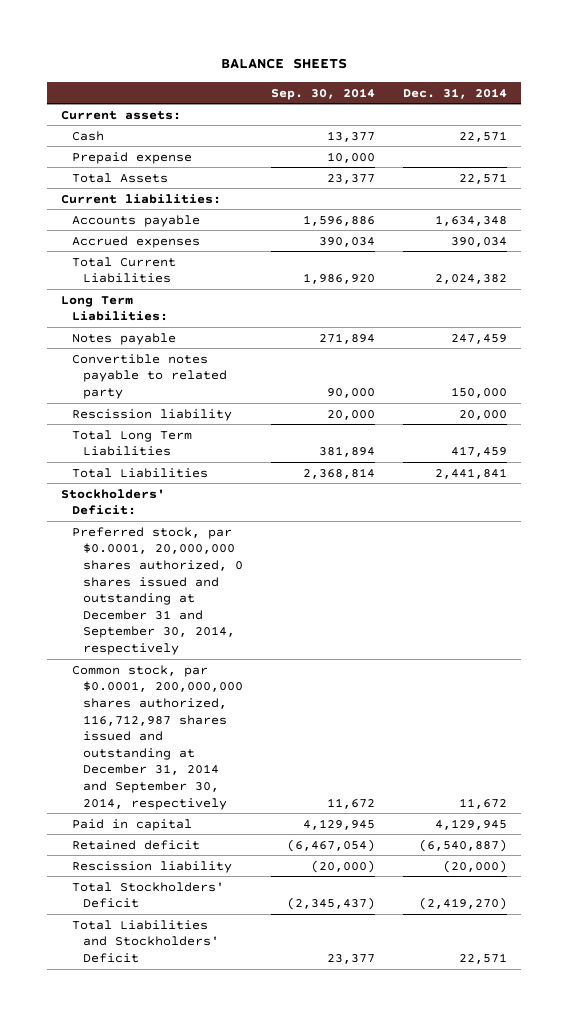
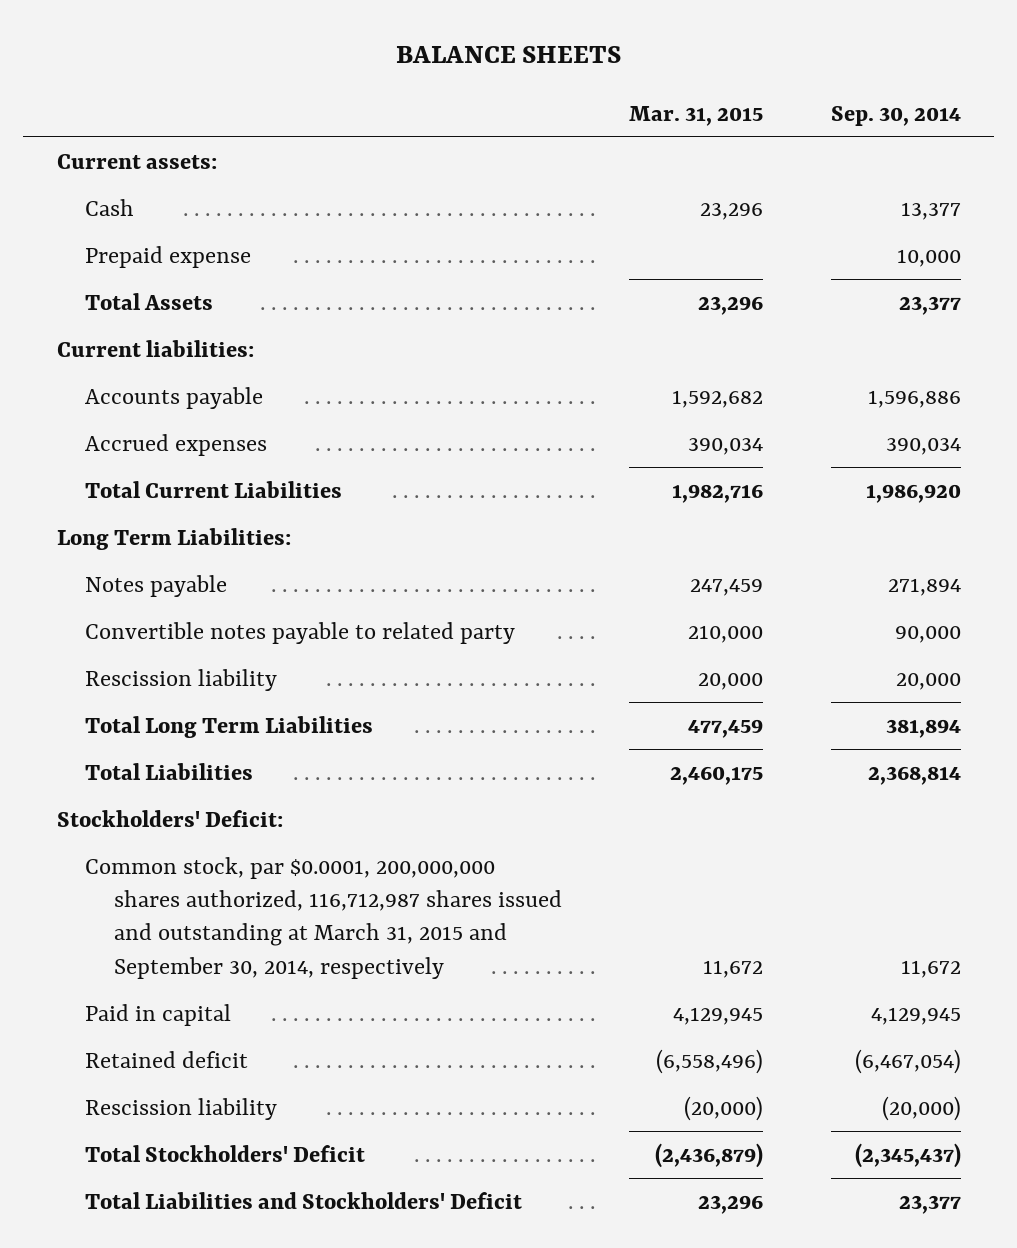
- | Sep. 30, 2014 | Dec. 31, 2014
+ | Mar. 31, 2015 | Sep. 30, 2014
- Preferred stock, par $0.0001, 20,000,000 shares authorized, 0 shares issued and outstanding at December 31 and September 30, 2014, respectively
- Common stock, par $0.0001, 200,000,000 shares authorized, 116,712,987 shares issued and outstanding at December 31, 2014 and September 30, 2014, respectively | 11,672 | 11,672
+ Common stock, par $0.0001, 200,000,000 shares authorized, 116,712,987 shares issued and outstanding at March 31, 2015 and September 30, 2014, respectively | 11,672 | 11,672

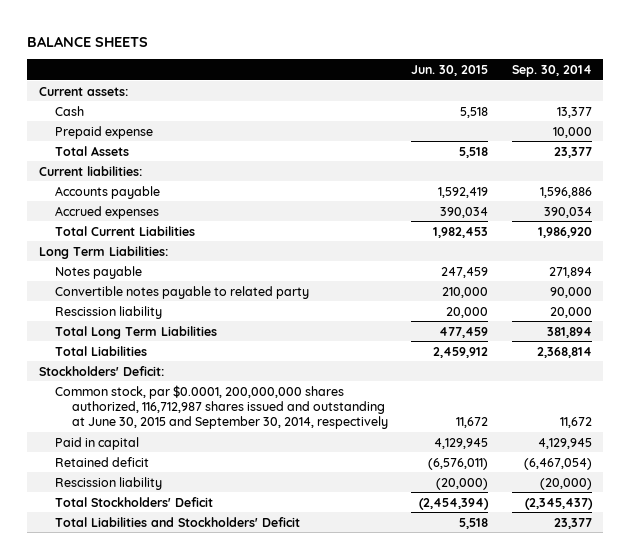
- | Mar. 31, 2015 | Sep. 30, 2014
+ | Jun. 30, 2015 | Sep. 30, 2014
- Common stock, par $0.0001, 200,000,000 shares authorized, 116,712,987 shares issued and outstanding at March 31, 2015 and September 30, 2014, respectively | 11,672 | 11,672
+ Common stock, par $0.0001, 200,000,000 shares authorized, 116,712,987 shares issued and outstanding at June 30, 2015 and September 30, 2014, respectively | 11,672 | 11,672

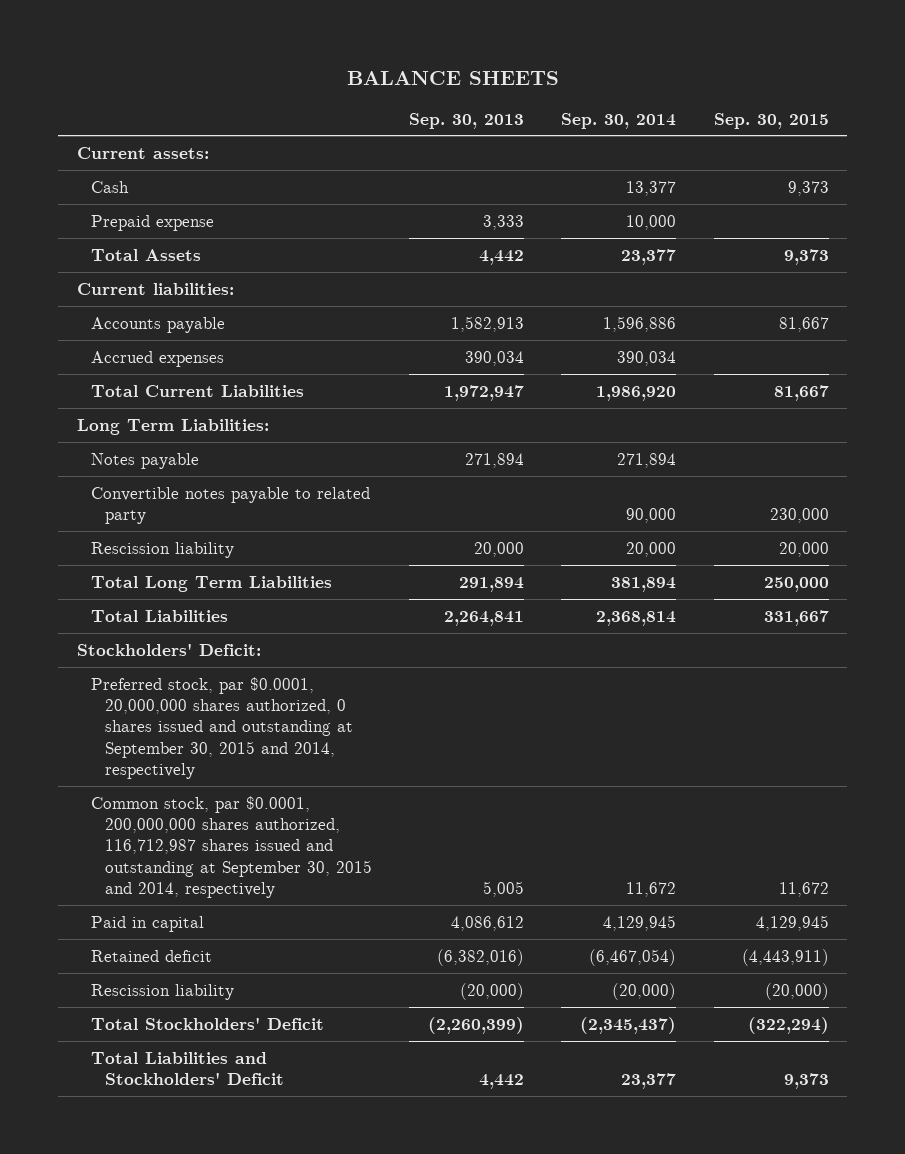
- | Jun. 30, 2015 | Sep. 30, 2014
+ | Sep. 30, 2013 | Sep. 30, 2014 | Sep. 30, 2015
- Common stock, par $0.0001, 200,000,000 shares authorized, 116,712,987 shares issued and outstanding at June 30, 2015 and September 30, 2014, respectively | 11,672 | 11,672
+ Preferred stock, par $0.0001, 20,000,000 shares authorized, 0 shares issued and outstanding at September 30, 2015 and 2014, respectively
+ Common stock, par $0.0001, 200,000,000 shares authorized, 116,712,987 shares issued and outstanding at September 30, 2015 and 2014, respectively | 5,005 | 11,672 | 11,672

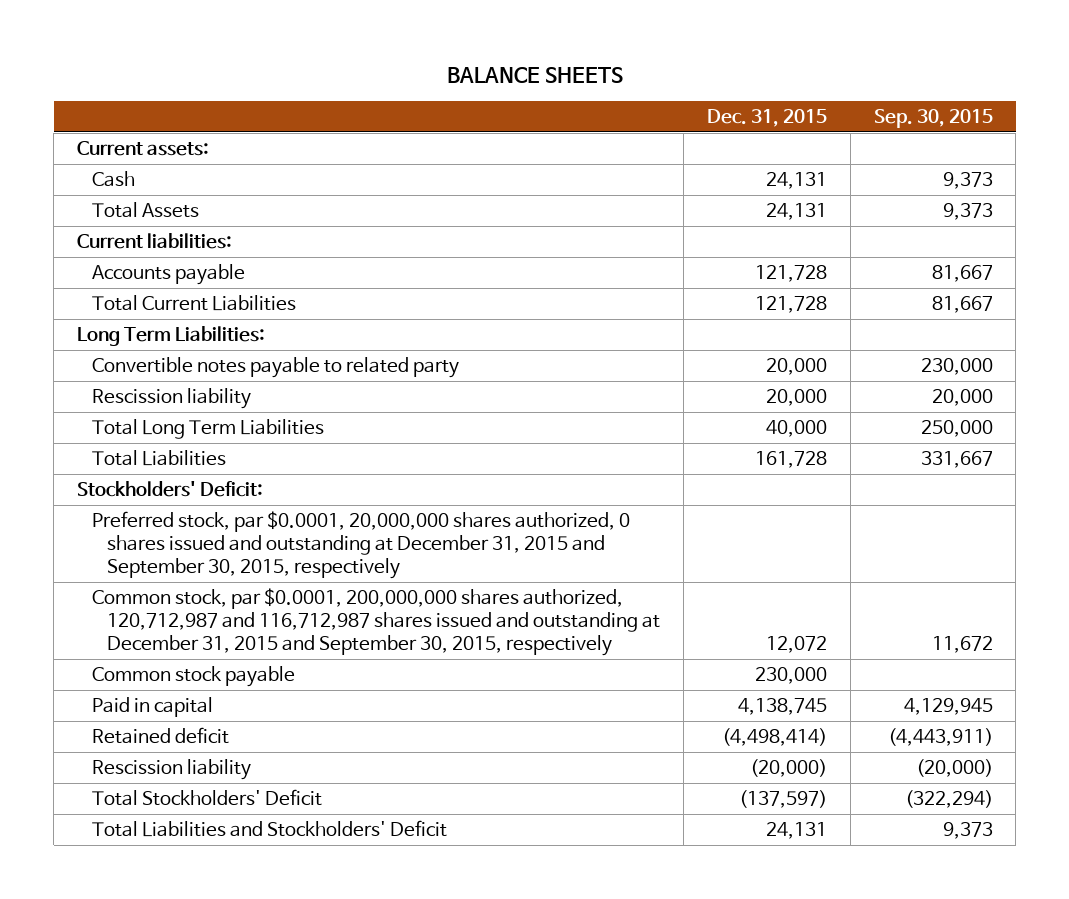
- | Sep. 30, 2013 | Sep. 30, 2014 | Sep. 30, 2015
+ | Dec. 31, 2015 | Sep. 30, 2015
- Prepaid expense | 3,333 | 10,000 |
- Accrued expenses | 390,034 | 390,034 |
- Notes payable | 271,894 | 271,894 |
- Preferred stock, par $0.0001, 20,000,000 shares authorized, 0 shares issued and outstanding at September 30, 2015 and 2014, respectively
- Common stock, par $0.0001, 200,000,000 shares authorized, 116,712,987 shares issued and outstanding at September 30, 2015 and 2014, respectively | 5,005 | 11,672 | 11,672
+ Preferred stock, par $0.0001, 20,000,000 shares authorized, 0 shares issued and outstanding at December 31, 2015 and September 30, 2015, respectively
+ Common stock, par $0.0001, 200,000,000 shares authorized, 120,712,987 and 116,712,987 shares issued and outstanding at December 31, 2015 and September 30, 2015, respectively | 12,072 | 11,672
+ Common stock payable | 230,000 |

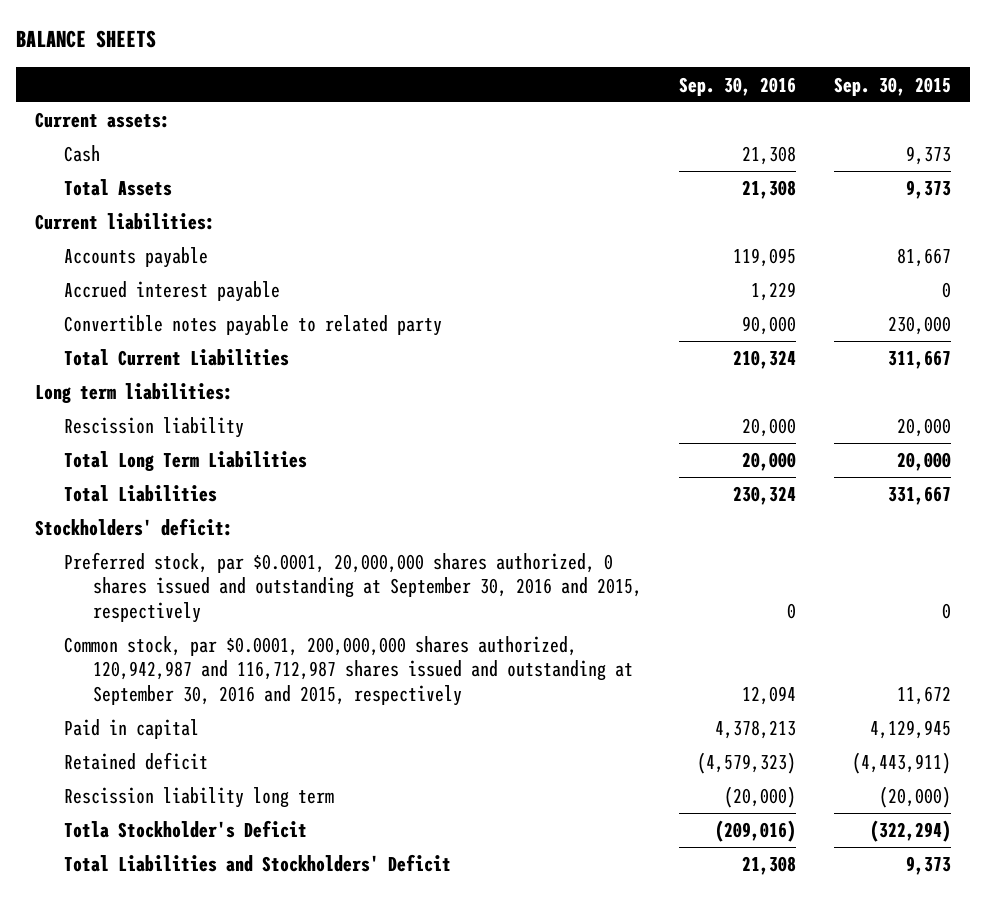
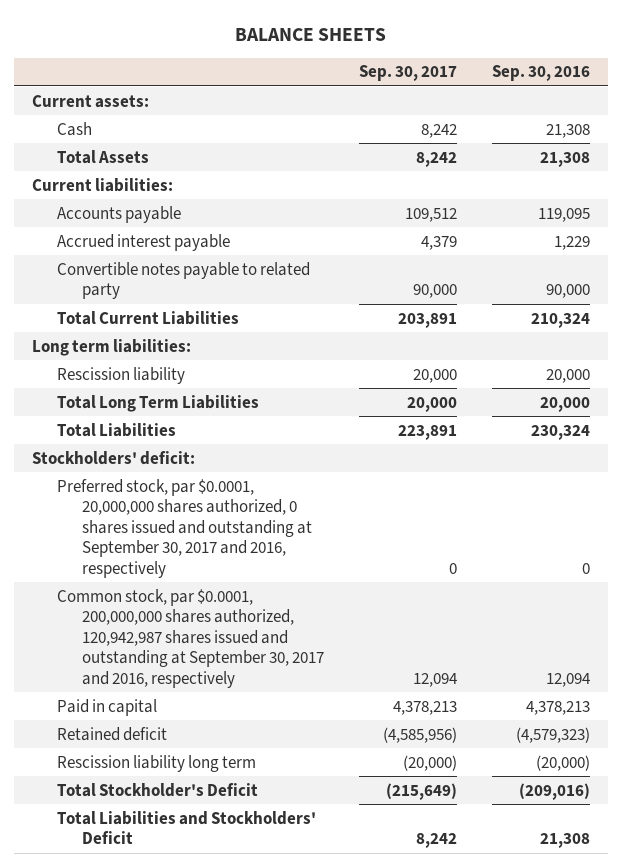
- | Sep. 30, 2016 | Sep. 30, 2015
+ | Sep. 30, 2017 | Sep. 30, 2016
- Preferred stock, par $0.0001, 20,000,000 shares authorized, 0 shares issued and outstanding at September 30, 2016 and 2015, respectively | 0 | 0
- Common stock, par $0.0001, 200,000,000 shares authorized, 120,942,987 and 116,712,987 shares issued and outstanding at September 30, 2016 and 2015, respectively | 12,094 | 11,672
+ Preferred stock, par $0.0001, 20,000,000 shares authorized, 0 shares issued and outstanding at September 30, 2017 and 2016, respectively | 0 | 0
+ Common stock, par $0.0001, 200,000,000 shares authorized, 120,942,987 shares issued and outstanding at September 30, 2017 and 2016, respectively | 12,094 | 12,094
- Totla Stockholder's Deficit | (209,016) | (322,294)
+ Total Stockholder's Deficit | (215,649) | (209,016)

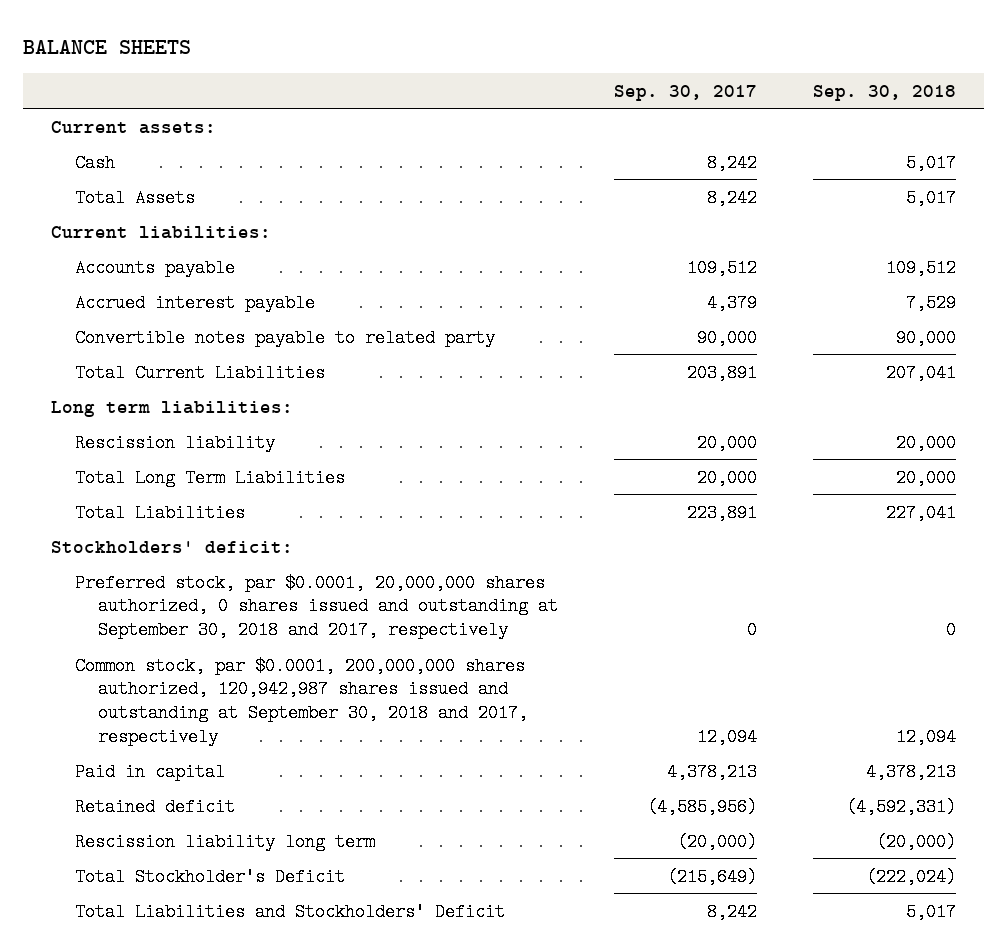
- | Sep. 30, 2017 | Sep. 30, 2016
+ | Sep. 30, 2017 | Sep. 30, 2018
- Preferred stock, par $0.0001, 20,000,000 shares authorized, 0 shares issued and outstanding at September 30, 2017 and 2016, respectively | 0 | 0
- Common stock, par $0.0001, 200,000,000 shares authorized, 120,942,987 shares issued and outstanding at September 30, 2017 and 2016, respectively | 12,094 | 12,094
+ Preferred stock, par $0.0001, 20,000,000 shares authorized, 0 shares issued and outstanding at September 30, 2018 and 2017, respectively | 0 | 0
+ Common stock, par $0.0001, 200,000,000 shares authorized, 120,942,987 shares issued and outstanding at September 30, 2018 and 2017, respectively | 12,094 | 12,094

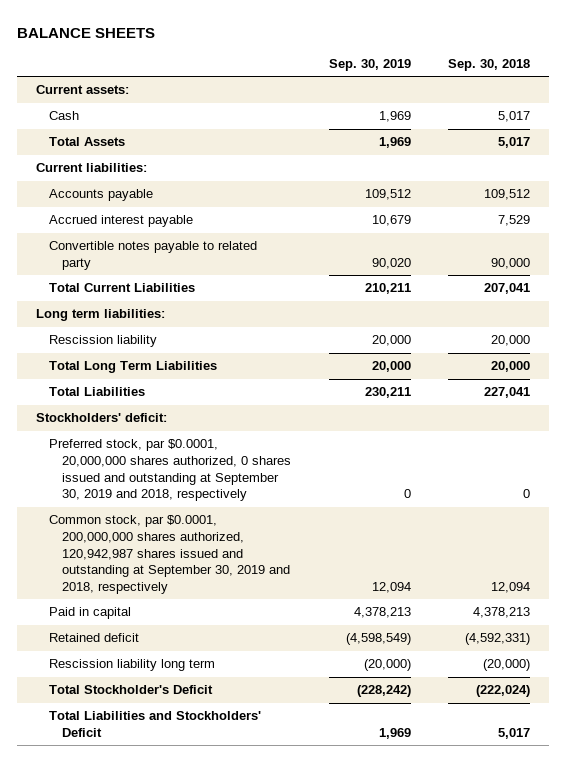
- | Sep. 30, 2017 | Sep. 30, 2018
+ | Sep. 30, 2019 | Sep. 30, 2018
- Preferred stock, par $0.0001, 20,000,000 shares authorized, 0 shares issued and outstanding at September 30, 2018 and 2017, respectively | 0 | 0
- Common stock, par $0.0001, 200,000,000 shares authorized, 120,942,987 shares issued and outstanding at September 30, 2018 and 2017, respectively | 12,094 | 12,094
+ Preferred stock, par $0.0001, 20,000,000 shares authorized, 0 shares issued and outstanding at September 30, 2019 and 2018, respectively | 0 | 0
+ Common stock, par $0.0001, 200,000,000 shares authorized, 120,942,987 shares issued and outstanding at September 30, 2019 and 2018, respectively | 12,094 | 12,094

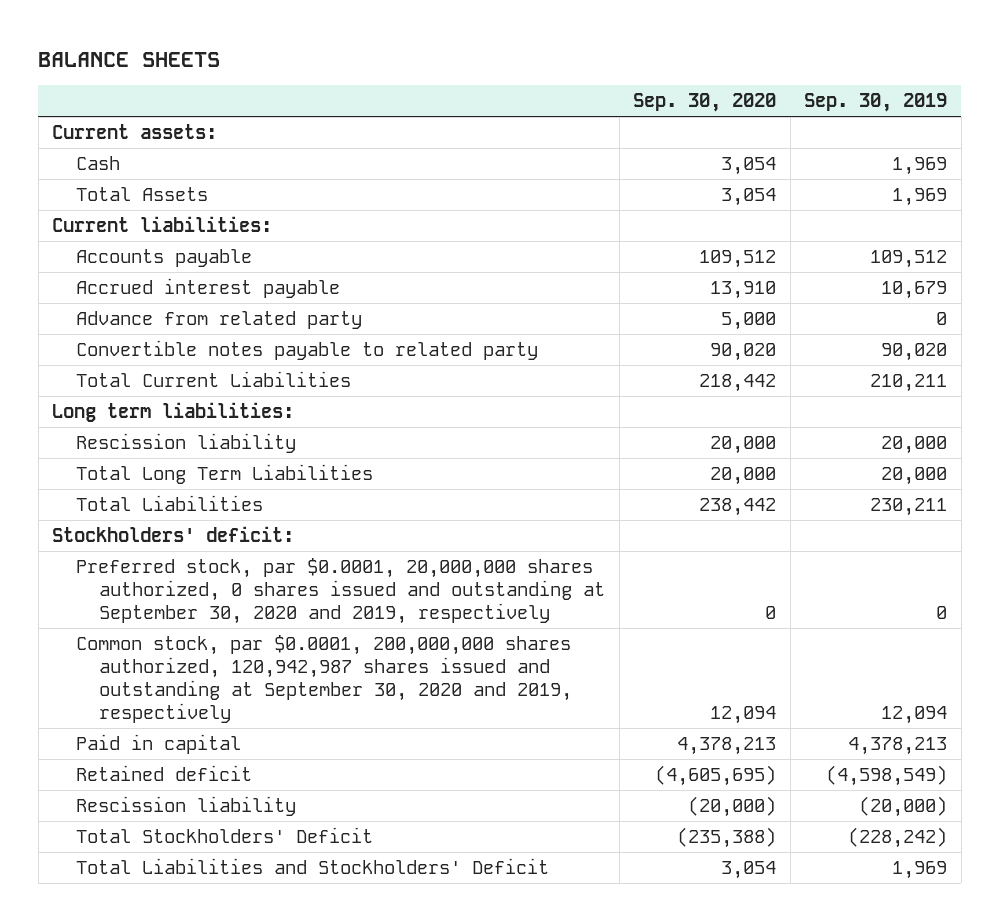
- | Sep. 30, 2019 | Sep. 30, 2018
+ | Sep. 30, 2020 | Sep. 30, 2019
+ Advance from related party | 5,000 | 0
- Preferred stock, par $0.0001, 20,000,000 shares authorized, 0 shares issued and outstanding at September 30, 2019 and 2018, respectively | 0 | 0
- Common stock, par $0.0001, 200,000,000 shares authorized, 120,942,987 shares issued and outstanding at September 30, 2019 and 2018, respectively | 12,094 | 12,094
+ Preferred stock, par $0.0001, 20,000,000 shares authorized, 0 shares issued and outstanding at September 30, 2020 and 2019, respectively | 0 | 0
+ Common stock, par $0.0001, 200,000,000 shares authorized, 120,942,987 shares issued and outstanding at September 30, 2020 and 2019, respectively | 12,094 | 12,094
- Rescission liability long term | (20,000) | (20,000)
- Total Stockholder's Deficit | (228,242) | (222,024)
+ Rescission liability | (20,000) | (20,000)
+ Total Stockholders' Deficit | (235,388) | (228,242)

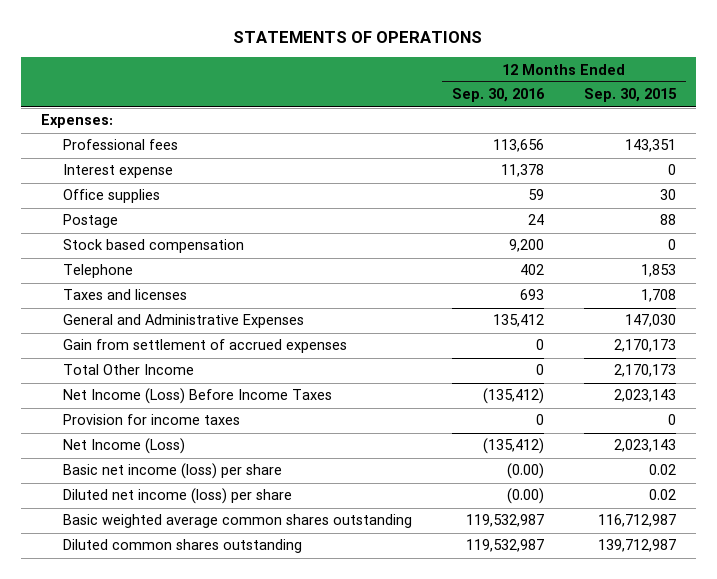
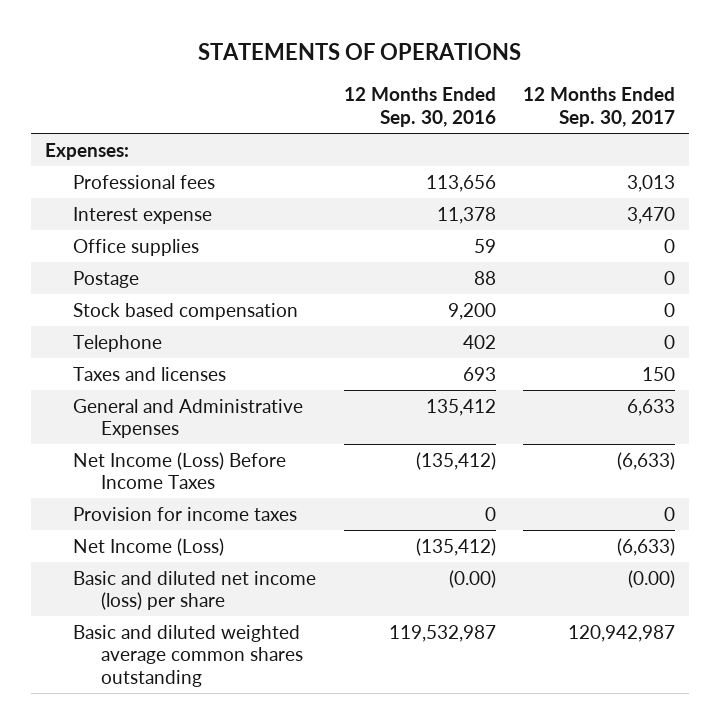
- | 12 Months Ended Sep. 30, 2016 | 12 Months Ended Sep. 30, 2015
+ | 12 Months Ended Sep. 30, 2016 | 12 Months Ended Sep. 30, 2017
- Postage | 24 | 88
+ Postage | 88 | 0
- Gain from settlement of accrued expenses | 0 | 2,170,173
- Total Other Income | 0 | 2,170,173
- Basic net income (loss) per share | (0.00) | 0.02
- Diluted net income (loss) per share | (0.00) | 0.02
- Basic weighted average common shares outstanding | 119,532,987 | 116,712,987
- Diluted common shares outstanding | 119,532,987 | 139,712,987
+ Basic and diluted net income (loss) per share | (0.00) | (0.00)
+ Basic and diluted weighted average common shares outstanding | 119,532,987 | 120,942,987

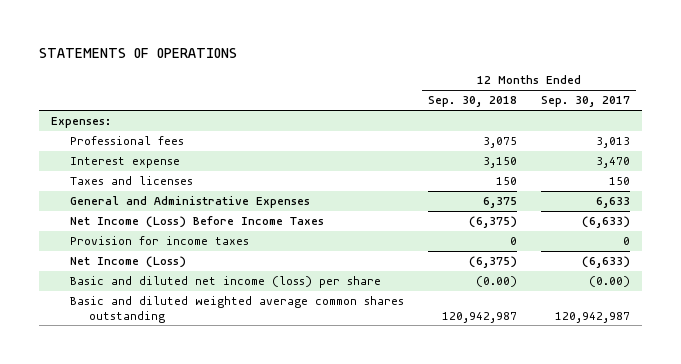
- | 12 Months Ended Sep. 30, 2016 | 12 Months Ended Sep. 30, 2017
+ | 12 Months Ended Sep. 30, 2018 | 12 Months Ended Sep. 30, 2017
- Office supplies | 59 | 0
- Postage | 88 | 0
- Stock based compensation | 9,200 | 0
- Telephone | 402 | 0

